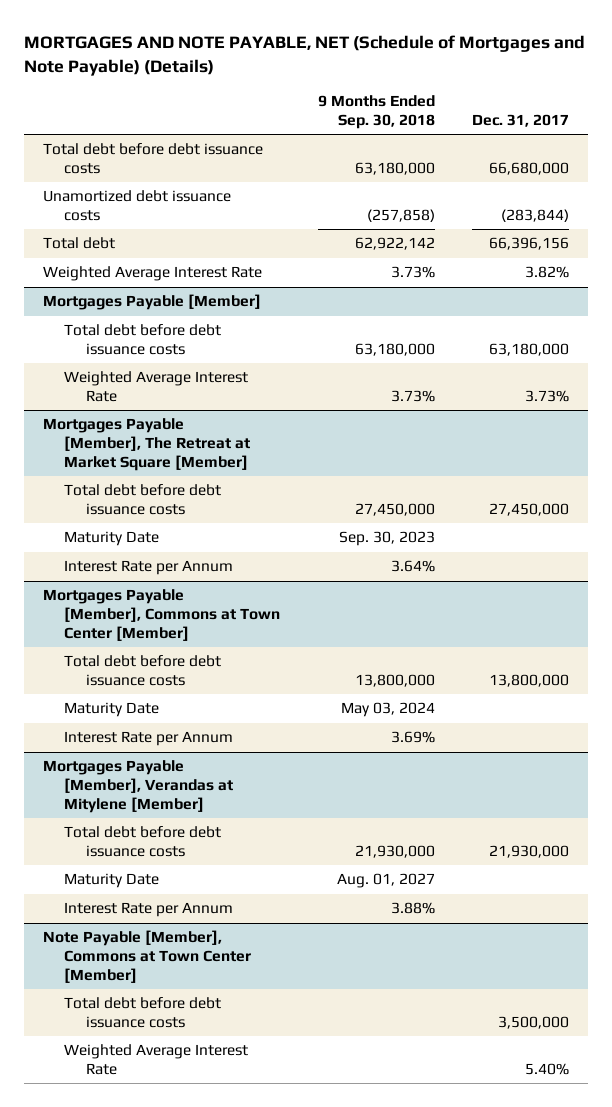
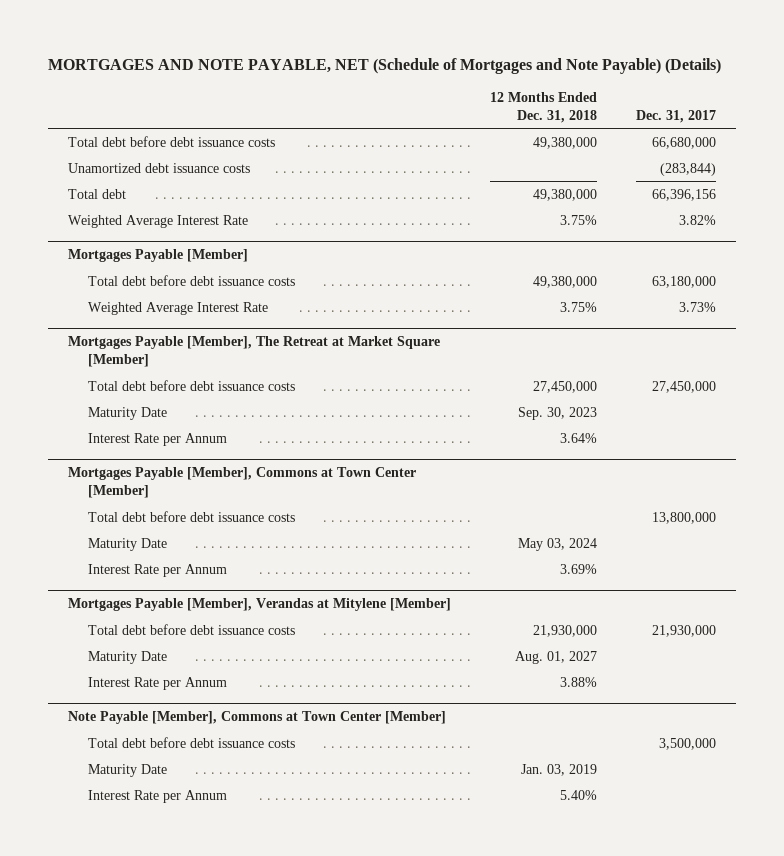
- | 9 Months Ended Sep. 30, 2018 | Dec. 31, 2017
+ | 12 Months Ended Dec. 31, 2018 | Dec. 31, 2017
@ Note Payable [Member], Commons at Town Center [Member]
- Weighted Average Interest Rate | | 5.40%
+ Maturity Date | Jan. 03, 2019 |
+ Interest Rate per Annum | 5.40% |

